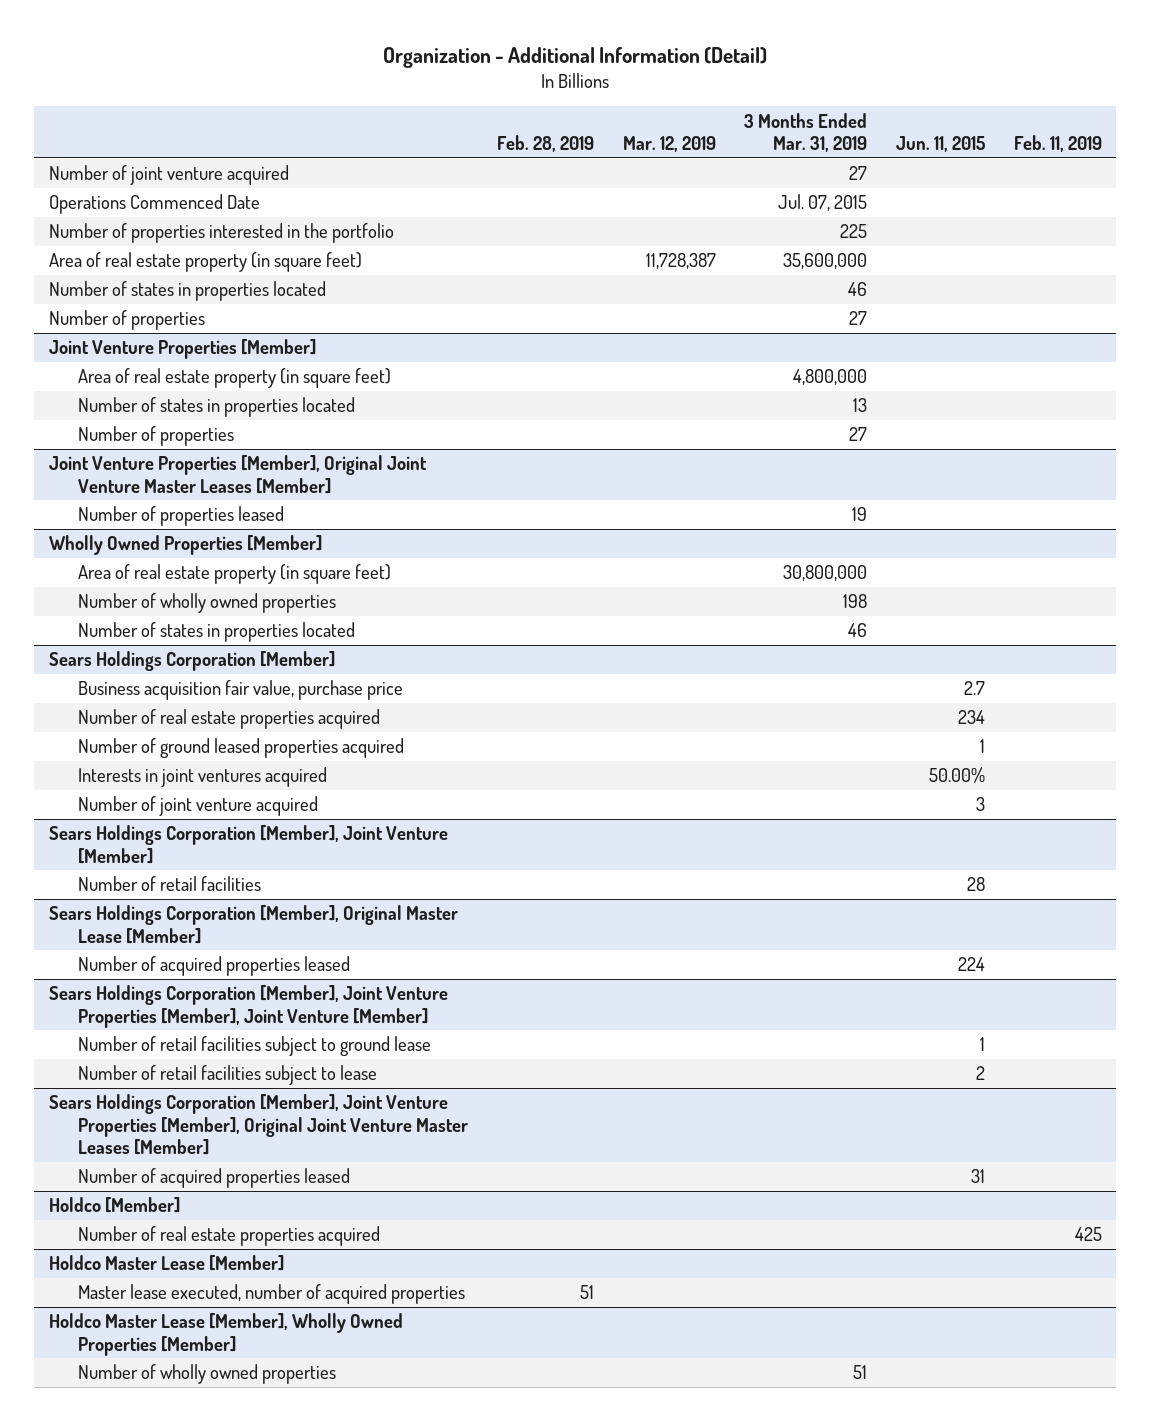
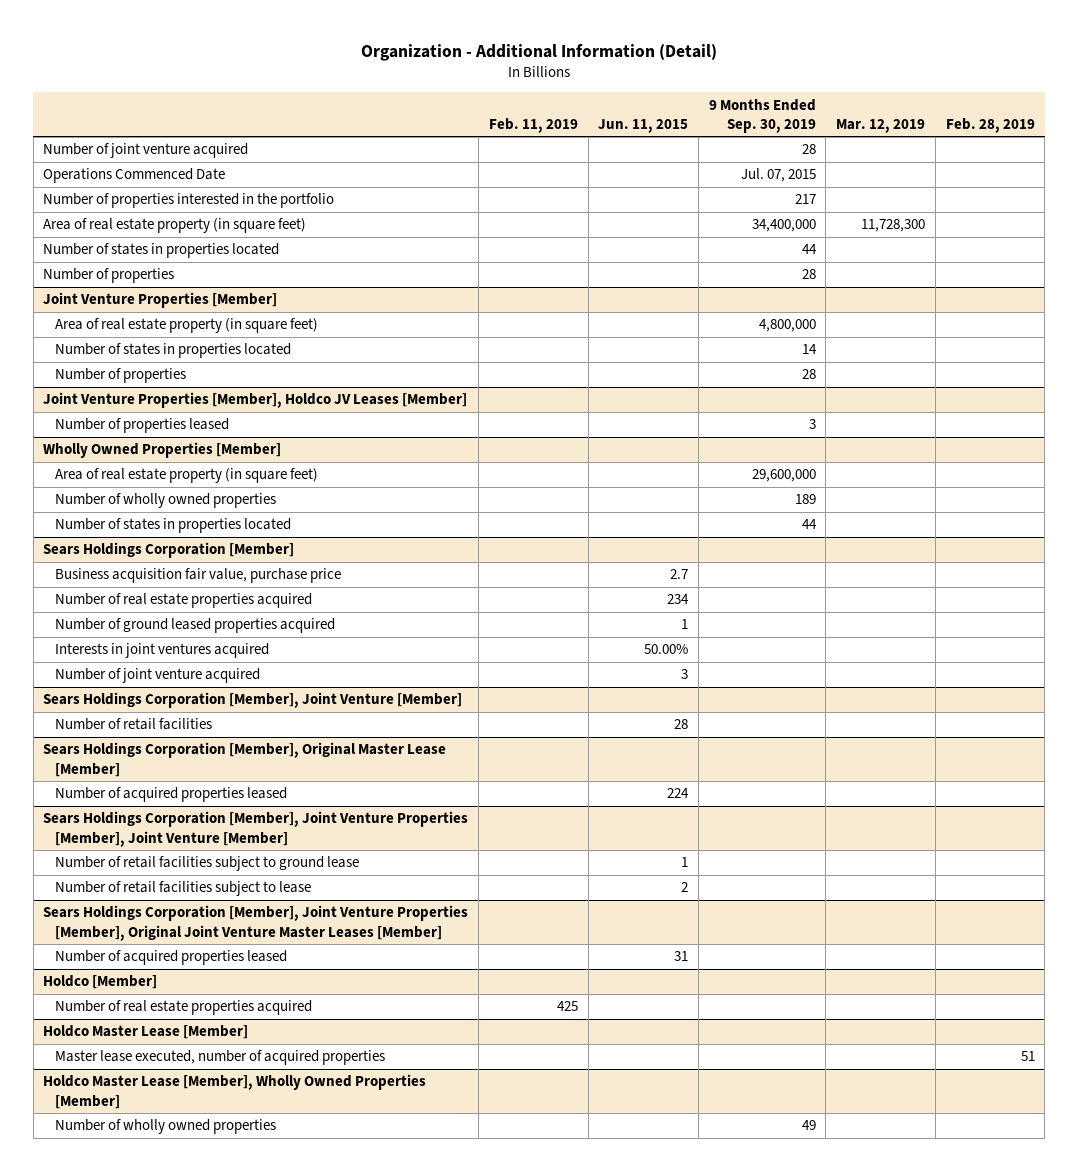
- | Feb. 28, 2019 | Mar. 12, 2019 | 3 Months Ended Mar. 31, 2019 | Jun. 11, 2015 | Feb. 11, 2019
+ | Feb. 11, 2019 | Jun. 11, 2015 | 9 Months Ended Sep. 30, 2019 | Mar. 12, 2019 | Feb. 28, 2019
- Area of real estate property (in square feet) | | 11,728,387 | 35,600,000 | |
+ Area of real estate property (in square feet) | | | 34,400,000 | 11,728,300 |
- Joint Venture Properties [Member], Original Joint Venture Master Leases [Member]
+ Joint Venture Properties [Member], Holdco JV Leases [Member]

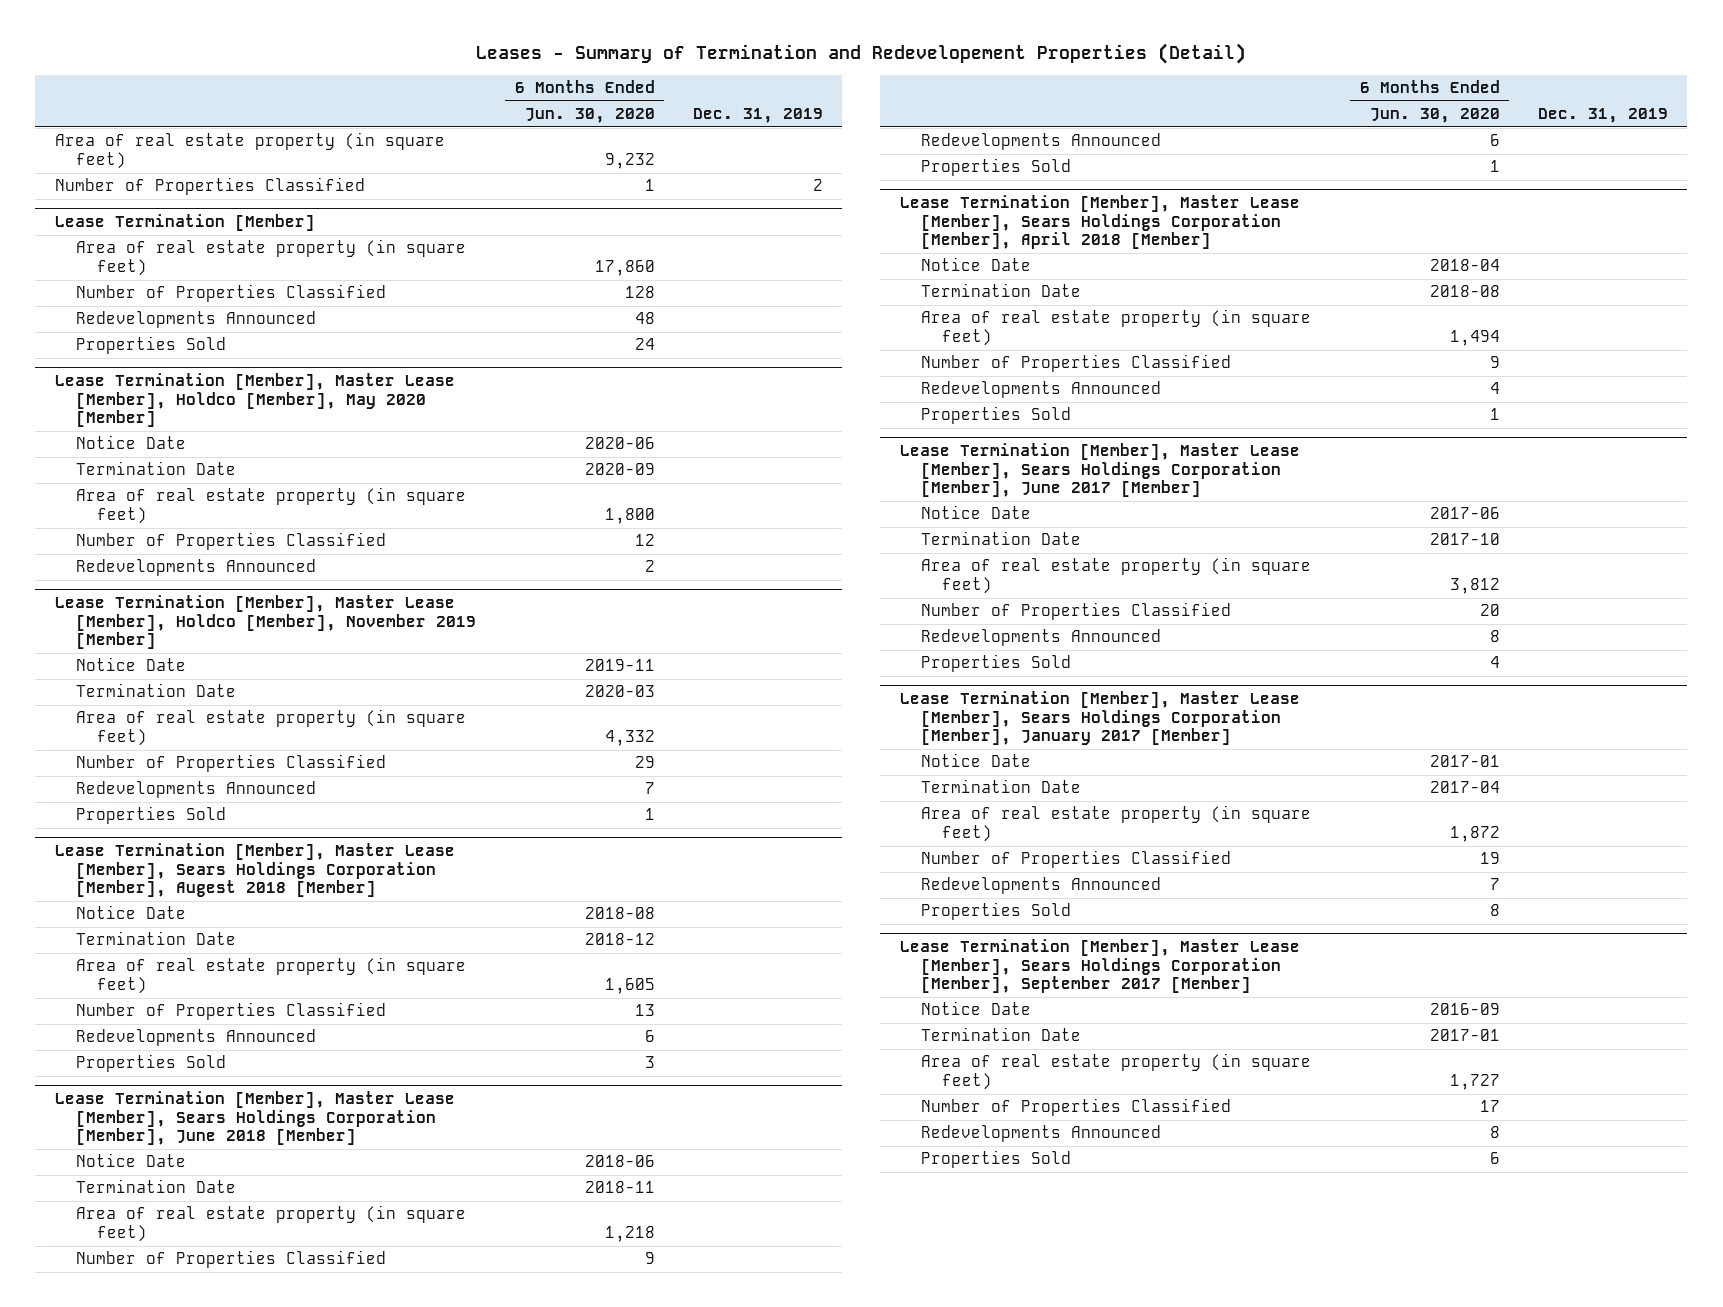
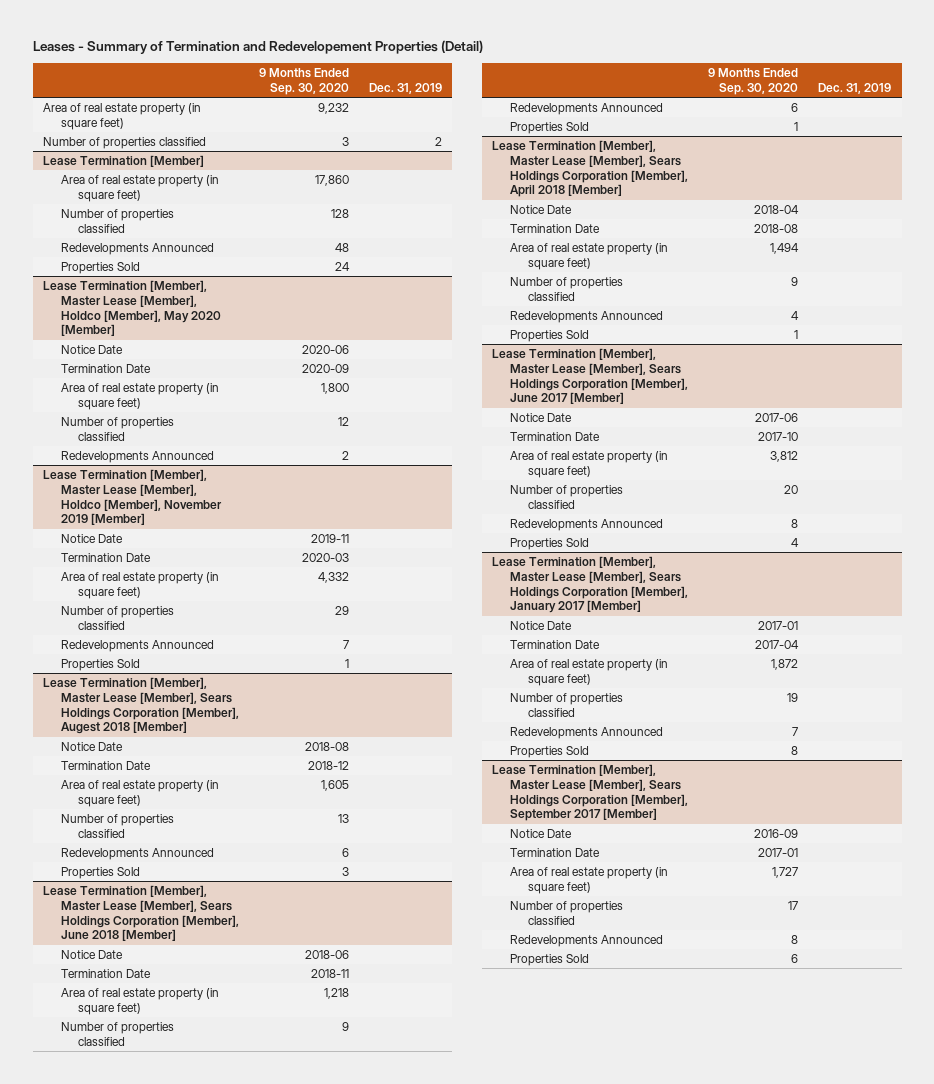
- | 6 Months Ended Jun. 30, 2020 | Dec. 31, 2019
+ | 9 Months Ended Sep. 30, 2020 | Dec. 31, 2019
- Number of Properties Classified | 1 | 2
+ Number of properties classified | 3 | 2
@ Lease Termination [Member]
- Number of Properties Classified | 128 |
+ Number of properties classified | 128 |
@ Lease Termination [Member], Master Lease [Member], Holdco [Member], May 2020 [Member]
- Number of Properties Classified | 12 |
+ Number of properties classified | 12 |
@ Lease Termination [Member], Master Lease [Member], Holdco [Member], November 2019 [Member]
- Number of Properties Classified | 29 |
+ Number of properties classified | 29 |
@ Lease Termination [Member], Master Lease [Member], Sears Holdings Corporation [Member], Augest 2018 [Member]
- Number of Properties Classified | 13 |
+ Number of properties classified | 13 |
@ Lease Termination [Member], Master Lease [Member], Sears Holdings Corporation [Member], June 2018 [Member]
- Number of Properties Classified | 9 |
+ Number of properties classified | 9 |
@ Lease Termination [Member], Master Lease [Member], Sears Holdings Corporation [Member], April 2018 [Member]
- Number of Properties Classified | 9 |
+ Number of properties classified | 9 |
@ Lease Termination [Member], Master Lease [Member], Sears Holdings Corporation [Member], June 2017 [Member]
- Number of Properties Classified | 20 |
+ Number of properties classified | 20 |
@ Lease Termination [Member], Master Lease [Member], Sears Holdings Corporation [Member], January 2017 [Member]
- Number of Properties Classified | 19 |
+ Number of properties classified | 19 |
@ Lease Termination [Member], Master Lease [Member], Sears Holdings Corporation [Member], September 2017 [Member]
- Number of Properties Classified | 17 |
+ Number of properties classified | 17 |

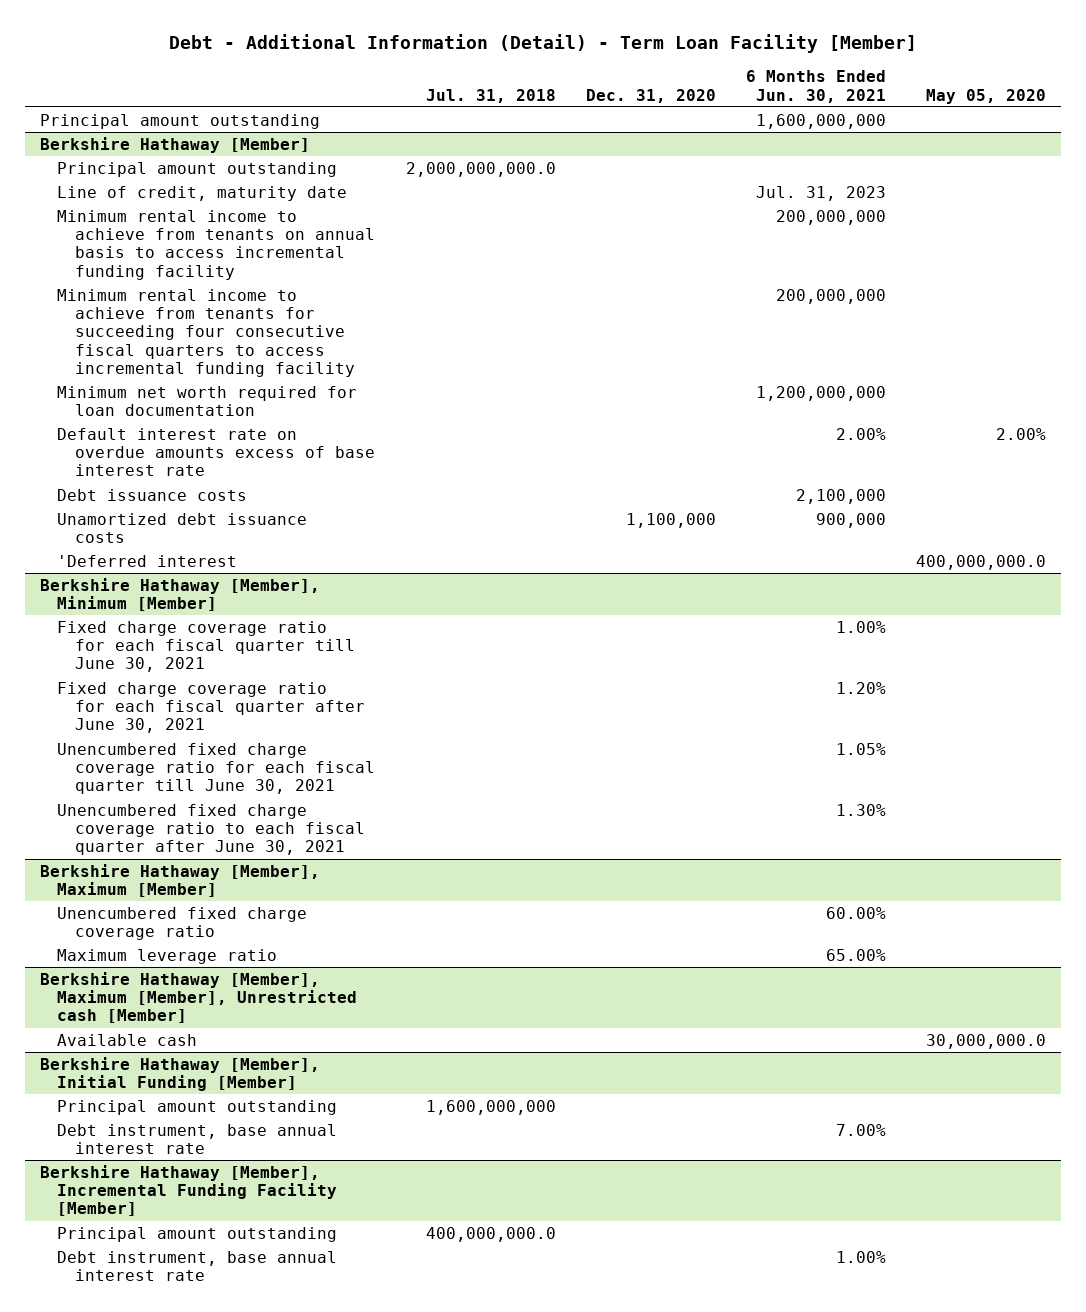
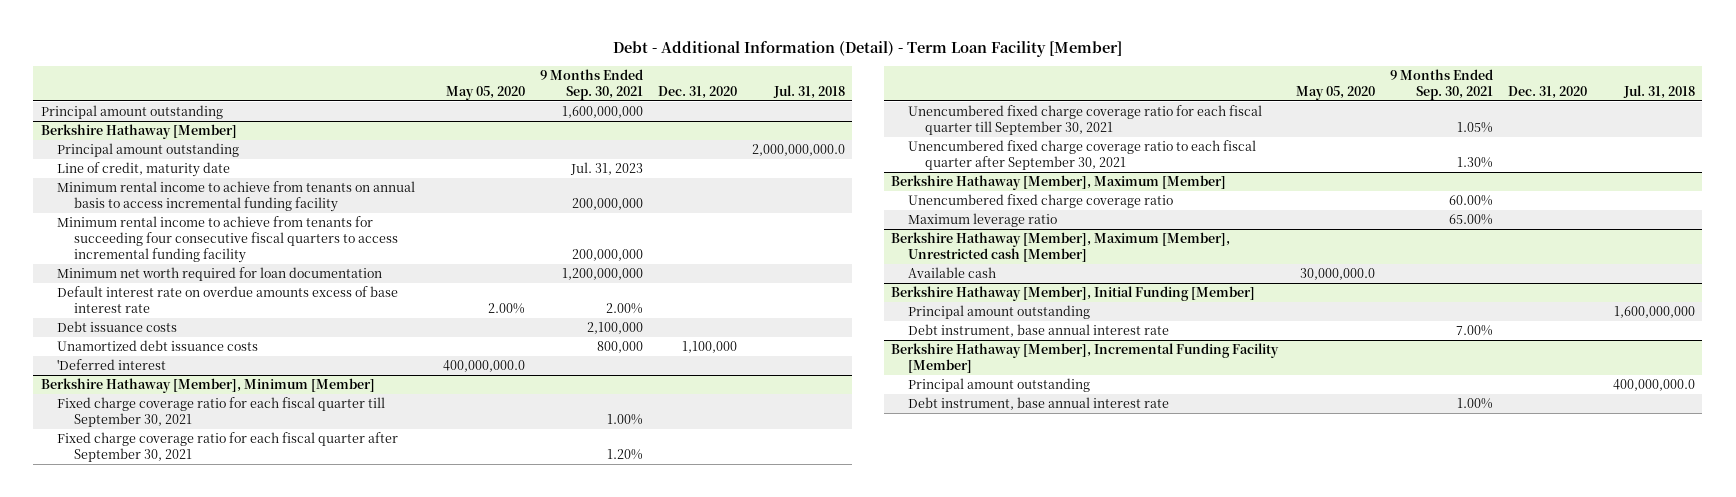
- | Jul. 31, 2018 | Dec. 31, 2020 | 6 Months Ended Jun. 30, 2021 | May 05, 2020
+ | May 05, 2020 | 9 Months Ended Sep. 30, 2021 | Dec. 31, 2020 | Jul. 31, 2018
@ Berkshire Hathaway [Member], Minimum [Member]
- Fixed charge coverage ratio for each fiscal quarter till June 30, 2021 | | | 1.00% |
- Fixed charge coverage ratio for each fiscal quarter after June 30, 2021 | | | 1.20% |
- Unencumbered fixed charge coverage ratio for each fiscal quarter till June 30, 2021 | | | 1.05% |
- Unencumbered fixed charge coverage ratio to each fiscal quarter after June 30, 2021 | | | 1.30% |
+ Fixed charge coverage ratio for each fiscal quarter till September 30, 2021 | | 1.00% | |
+ Fixed charge coverage ratio for each fiscal quarter after September 30, 2021 | | 1.20% | |
+ Unencumbered fixed charge coverage ratio for each fiscal quarter till September 30, 2021 | | 1.05% | |
+ Unencumbered fixed charge coverage ratio to each fiscal quarter after September 30, 2021 | | 1.30% | |

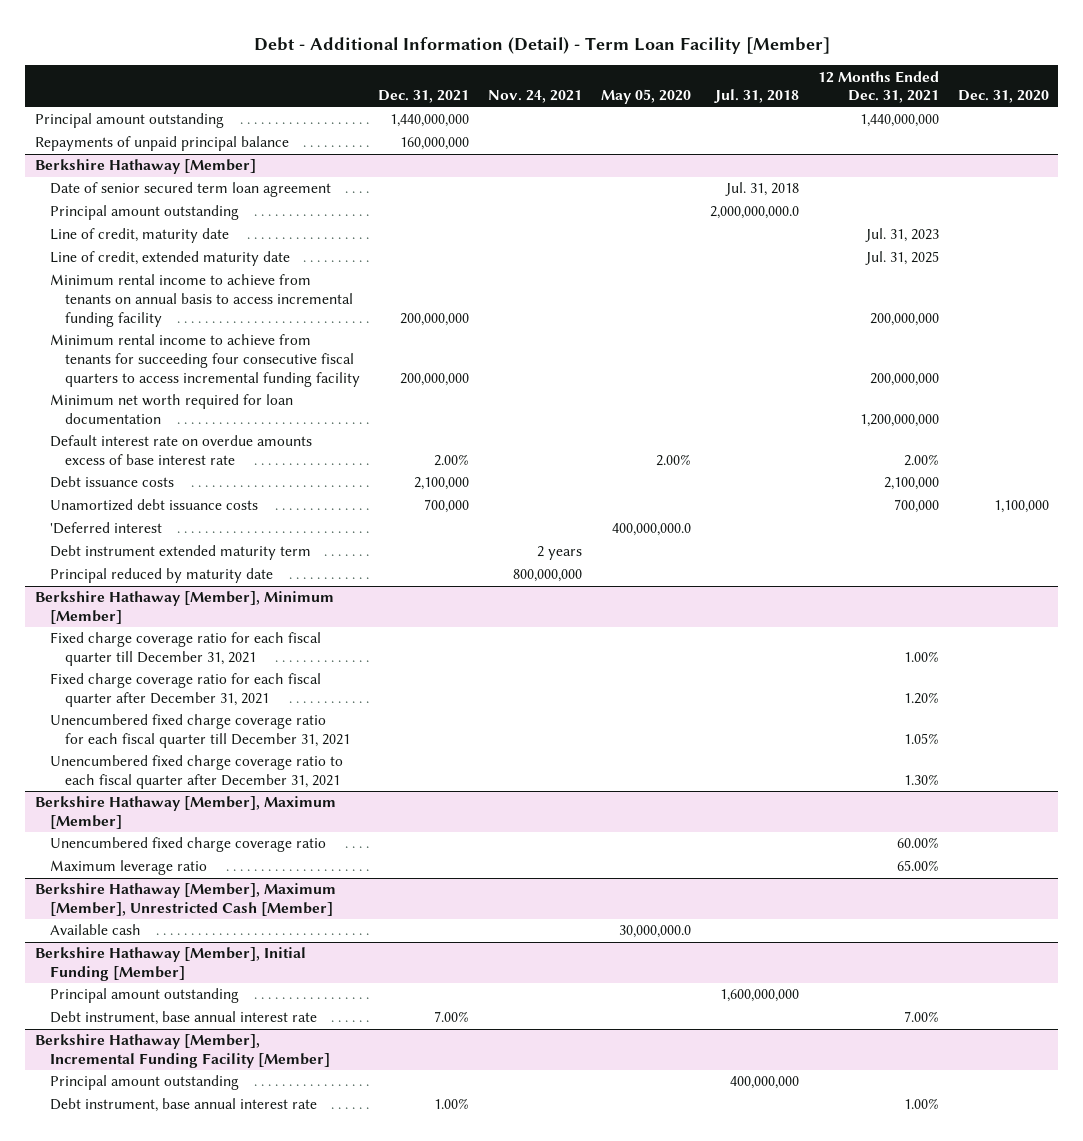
- | May 05, 2020 | 9 Months Ended Sep. 30, 2021 | Dec. 31, 2020 | Jul. 31, 2018
+ | Dec. 31, 2021 | Nov. 24, 2021 | May 05, 2020 | Jul. 31, 2018 | 12 Months Ended Dec. 31, 2021 | Dec. 31, 2020
+ Repayments of unpaid principal balance | 160,000,000 | | | | |
@ Berkshire Hathaway [Member]
+ Date of senior secured term loan agreement | | | | Jul. 31, 2018 | |
+ Line of credit, extended maturity date | | | | | Jul. 31, 2025 |
+ Debt instrument extended maturity term | | 2 years | | | |
+ Principal reduced by maturity date | | 800,000,000 | | | |
@ Berkshire Hathaway [Member], Minimum [Member]
- Fixed charge coverage ratio for each fiscal quarter till September 30, 2021 | | 1.00% | |
- Fixed charge coverage ratio for each fiscal quarter after September 30, 2021 | | 1.20% | |
- Unencumbered fixed charge coverage ratio for each fiscal quarter till September 30, 2021 | | 1.05% | |
- Unencumbered fixed charge coverage ratio to each fiscal quarter after September 30, 2021 | | 1.30% | |
+ Fixed charge coverage ratio for each fiscal quarter till December 31, 2021 | | | | | 1.00% |
+ Fixed charge coverage ratio for each fiscal quarter after December 31, 2021 | | | | | 1.20% |
+ Unencumbered fixed charge coverage ratio for each fiscal quarter till December 31, 2021 | | | | | 1.05% |
+ Unencumbered fixed charge coverage ratio to each fiscal quarter after December 31, 2021 | | | | | 1.30% |
- Berkshire Hathaway [Member], Maximum [Member], Unrestricted cash [Member]
+ Berkshire Hathaway [Member], Maximum [Member], Unrestricted Cash [Member]
@ Berkshire Hathaway [Member], Incremental Funding Facility [Member]
- Principal amount outstanding | | | | 400,000,000.0
+ Principal amount outstanding | | | | 400,000,000 | |

